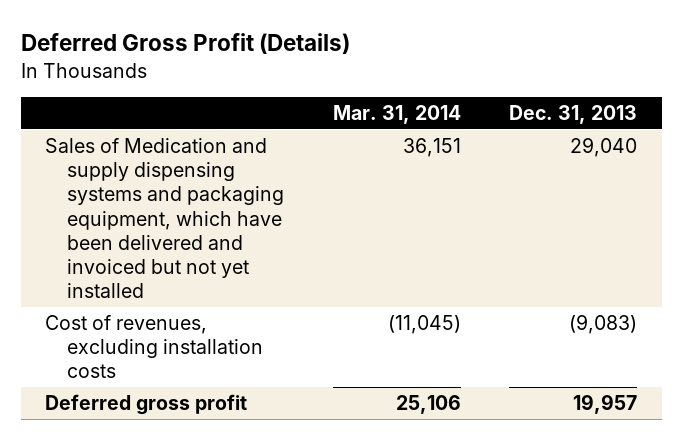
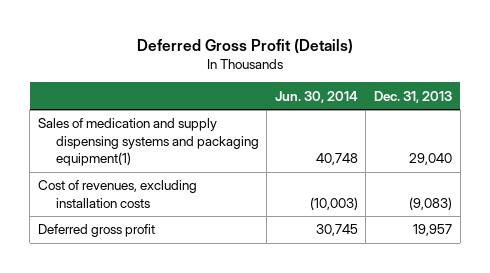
- | Mar. 31, 2014 | Dec. 31, 2013
+ | Jun. 30, 2014 | Dec. 31, 2013
- Sales of Medication and supply dispensing systems and packaging equipment, which have been delivered and invoiced but not yet installed | 36,151 | 29,040
+ Sales of medication and supply dispensing systems and packaging equipment(1) | 40,748 | 29,040

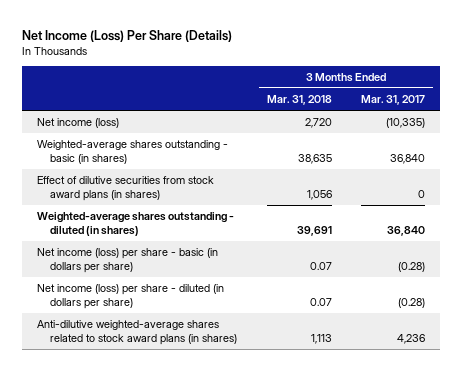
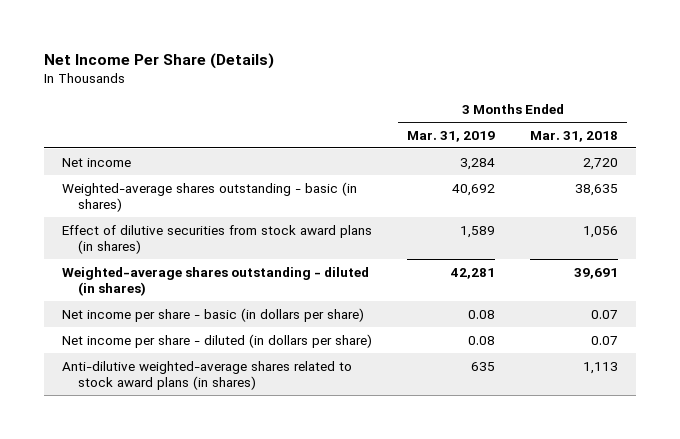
- Net Income (Loss) Per Share (Details)
+ Net Income Per Share (Details)
- | 3 Months Ended Mar. 31, 2018 | 3 Months Ended Mar. 31, 2017
+ | 3 Months Ended Mar. 31, 2019 | 3 Months Ended Mar. 31, 2018
- Net income (loss) | 2,720 | (10,335)
+ Net income | 3,284 | 2,720
- Net income (loss) per share - basic (in dollars per share) | 0.07 | (0.28)
- Net income (loss) per share - diluted (in dollars per share) | 0.07 | (0.28)
+ Net income per share - basic (in dollars per share) | 0.08 | 0.07
+ Net income per share - diluted (in dollars per share) | 0.08 | 0.07

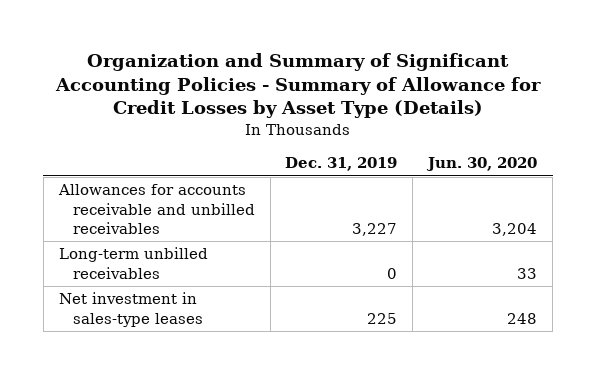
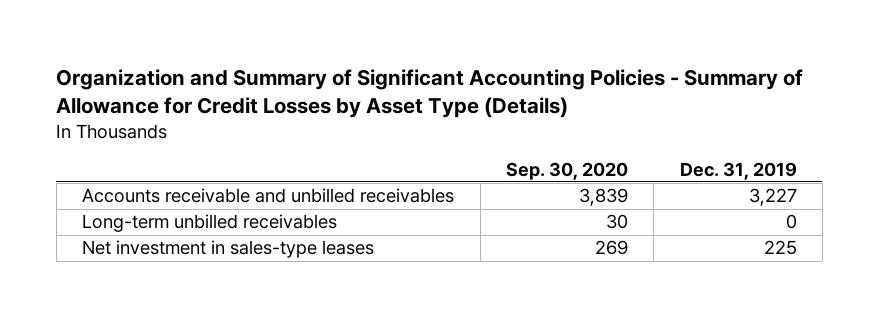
- | Dec. 31, 2019 | Jun. 30, 2020
+ | Sep. 30, 2020 | Dec. 31, 2019
- Allowances for accounts receivable and unbilled receivables | 3,227 | 3,204
+ Accounts receivable and unbilled receivables | 3,839 | 3,227

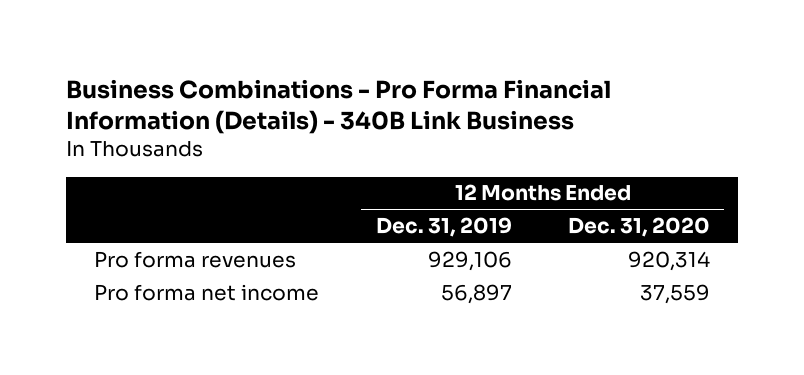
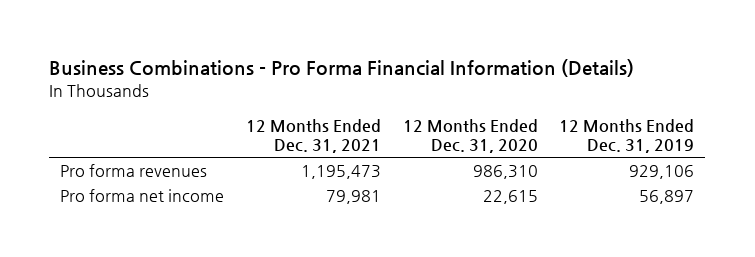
- Business Combinations - Pro Forma Financial Information (Details) - 340B Link Business
+ Business Combinations - Pro Forma Financial Information (Details)
- | 12 Months Ended Dec. 31, 2019 | 12 Months Ended Dec. 31, 2020
+ | 12 Months Ended Dec. 31, 2021 | 12 Months Ended Dec. 31, 2020 | 12 Months Ended Dec. 31, 2019
- Pro forma revenues | 929,106 | 920,314
- Pro forma net income | 56,897 | 37,559
+ Pro forma revenues | 1,195,473 | 986,310 | 929,106
+ Pro forma net income | 79,981 | 22,615 | 56,897

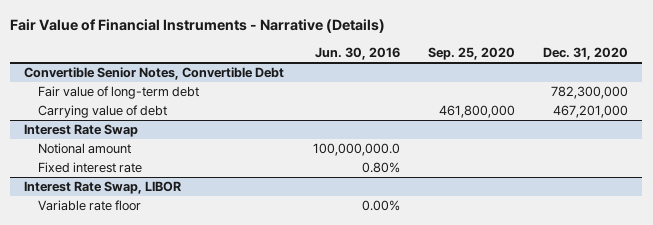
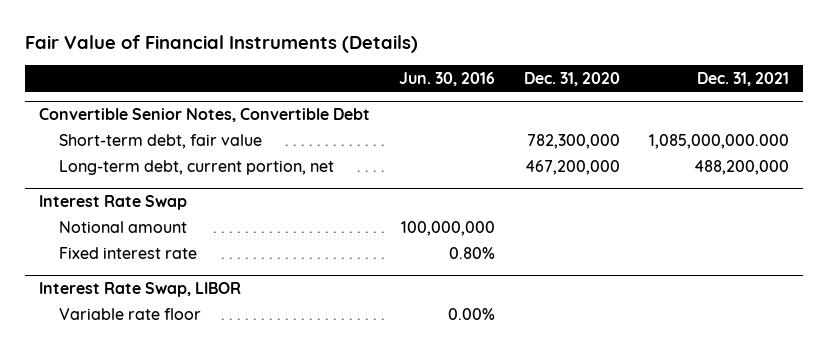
- Fair Value of Financial Instruments - Narrative (Details)
+ Fair Value of Financial Instruments (Details)
- | Jun. 30, 2016 | Sep. 25, 2020 | Dec. 31, 2020
+ | Jun. 30, 2016 | Dec. 31, 2020 | Dec. 31, 2021
@ Convertible Senior Notes, Convertible Debt
- Fair value of long-term debt | | | 782,300,000
- Carrying value of debt | | 461,800,000 | 467,201,000
+ Short-term debt, fair value | | 782,300,000 | 1,085,000,000.000
+ Long-term debt, current portion, net | | 467,200,000 | 488,200,000
@ Interest Rate Swap
- Notional amount | 100,000,000.0 | |
+ Notional amount | 100,000,000 | |

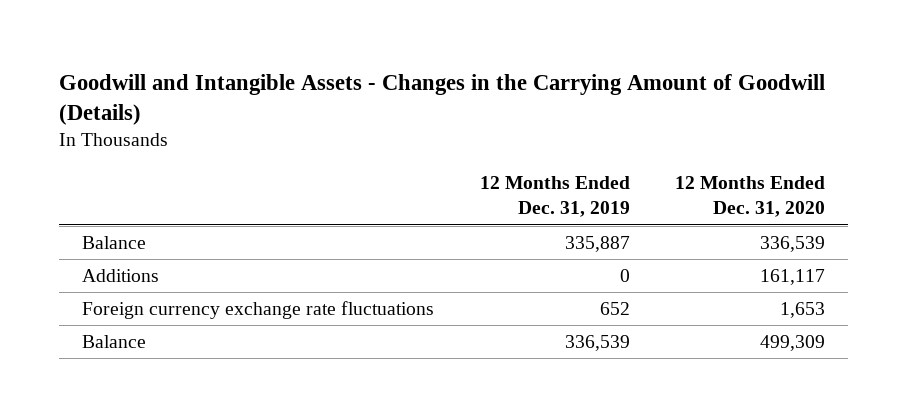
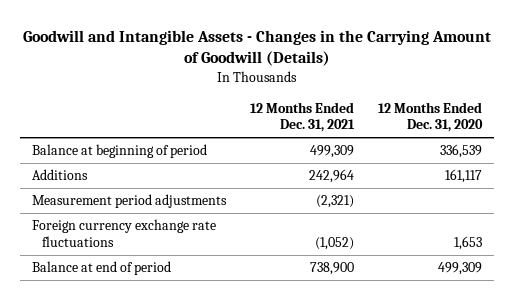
- | 12 Months Ended Dec. 31, 2019 | 12 Months Ended Dec. 31, 2020
+ | 12 Months Ended Dec. 31, 2021 | 12 Months Ended Dec. 31, 2020
- Balance | 335,887 | 336,539
+ Balance at beginning of period | 499,309 | 336,539
+ Measurement period adjustments | (2,321) |
- Balance | 336,539 | 499,309
+ Balance at end of period | 738,900 | 499,309

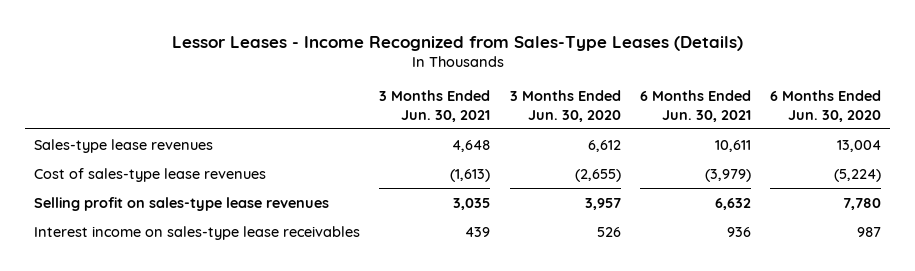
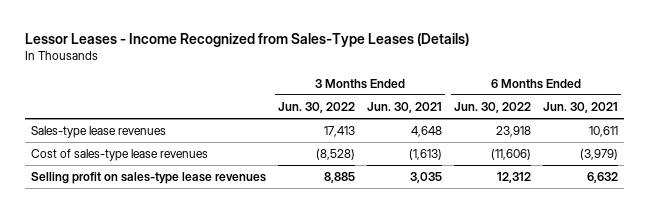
- | 3 Months Ended Jun. 30, 2021 | 3 Months Ended Jun. 30, 2020 | 6 Months Ended Jun. 30, 2021 | 6 Months Ended Jun. 30, 2020
+ | 3 Months Ended Jun. 30, 2022 | 3 Months Ended Jun. 30, 2021 | 6 Months Ended Jun. 30, 2022 | 6 Months Ended Jun. 30, 2021
- Interest income on sales-type lease receivables | 439 | 526 | 936 | 987

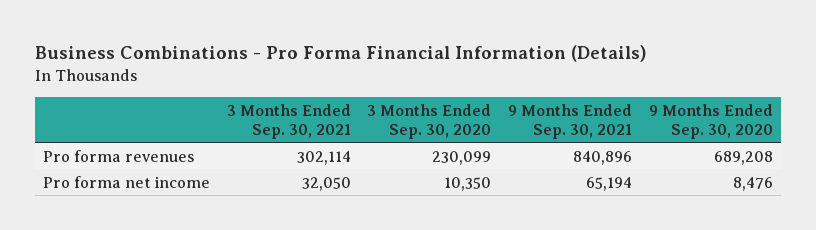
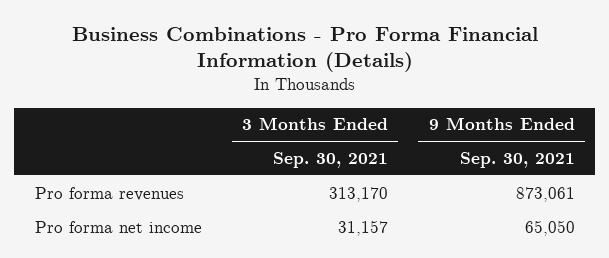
- | 3 Months Ended Sep. 30, 2021 | 3 Months Ended Sep. 30, 2020 | 9 Months Ended Sep. 30, 2021 | 9 Months Ended Sep. 30, 2020
+ | 3 Months Ended Sep. 30, 2021 | 9 Months Ended Sep. 30, 2021
- Pro forma revenues | 302,114 | 230,099 | 840,896 | 689,208
- Pro forma net income | 32,050 | 10,350 | 65,194 | 8,476
+ Pro forma revenues | 313,170 | 873,061
+ Pro forma net income | 31,157 | 65,050

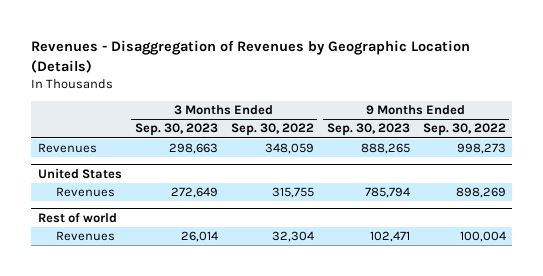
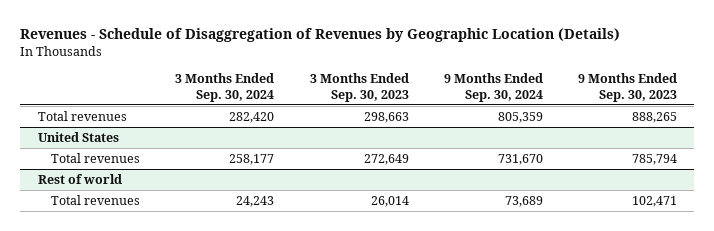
- Revenues - Disaggregation of Revenues by Geographic Location (Details)
+ Revenues - Schedule of Disaggregation of Revenues by Geographic Location (Details)
- | 3 Months Ended Sep. 30, 2023 | 3 Months Ended Sep. 30, 2022 | 9 Months Ended Sep. 30, 2023 | 9 Months Ended Sep. 30, 2022
+ | 3 Months Ended Sep. 30, 2024 | 3 Months Ended Sep. 30, 2023 | 9 Months Ended Sep. 30, 2024 | 9 Months Ended Sep. 30, 2023
- Revenues | 298,663 | 348,059 | 888,265 | 998,273
+ Total revenues | 282,420 | 298,663 | 805,359 | 888,265
@ United States
- Revenues | 272,649 | 315,755 | 785,794 | 898,269
+ Total revenues | 258,177 | 272,649 | 731,670 | 785,794
@ Rest of world
- Revenues | 26,014 | 32,304 | 102,471 | 100,004
+ Total revenues | 24,243 | 26,014 | 73,689 | 102,471

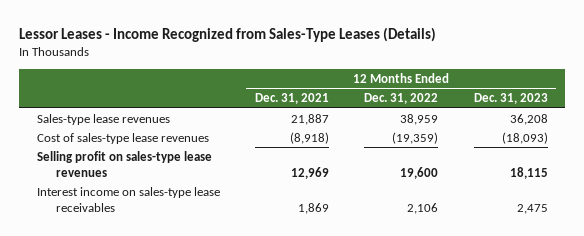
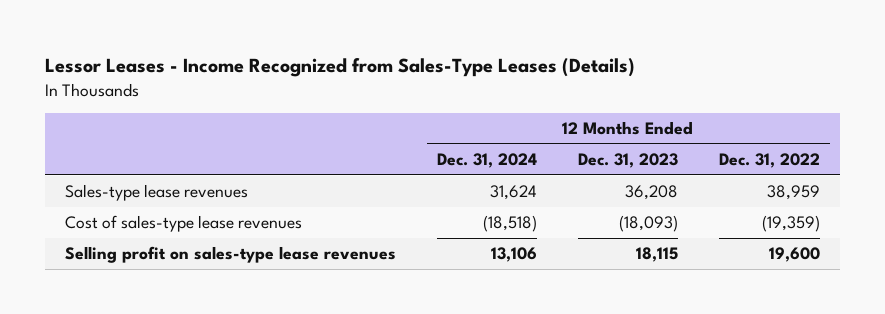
- | 12 Months Ended Dec. 31, 2021 | 12 Months Ended Dec. 31, 2022 | 12 Months Ended Dec. 31, 2023
+ | 12 Months Ended Dec. 31, 2024 | 12 Months Ended Dec. 31, 2023 | 12 Months Ended Dec. 31, 2022
- Interest income on sales-type lease receivables | 1,869 | 2,106 | 2,475

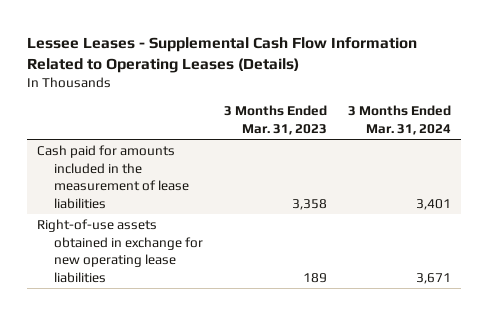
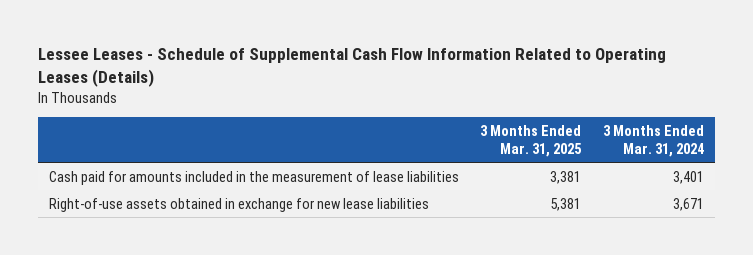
- Lessee Leases - Supplemental Cash Flow Information Related to Operating Leases (Details)
+ Lessee Leases - Schedule of Supplemental Cash Flow Information Related to Operating Leases (Details)
- | 3 Months Ended Mar. 31, 2023 | 3 Months Ended Mar. 31, 2024
+ | 3 Months Ended Mar. 31, 2025 | 3 Months Ended Mar. 31, 2024
- Right-of-use assets obtained in exchange for new operating lease liabilities | 189 | 3,671
+ Right-of-use assets obtained in exchange for new lease liabilities | 5,381 | 3,671

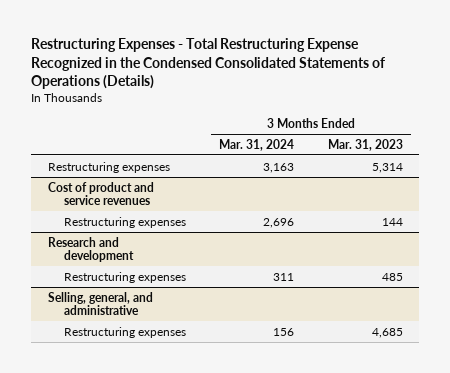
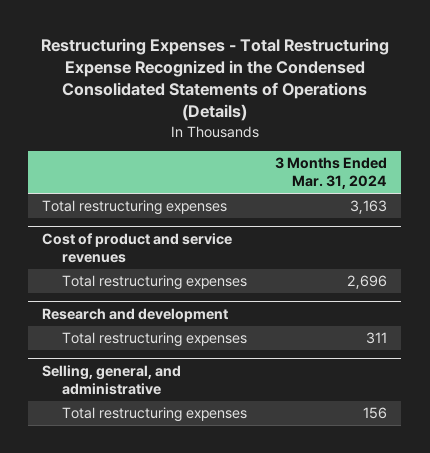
- | 3 Months Ended Mar. 31, 2024 | 3 Months Ended Mar. 31, 2023
+ | 3 Months Ended Mar. 31, 2024
- Restructuring expenses | 3,163 | 5,314
+ Total restructuring expenses | 3,163
@ Cost of product and service revenues
- Restructuring expenses | 2,696 | 144
+ Total restructuring expenses | 2,696
@ Research and development
- Restructuring expenses | 311 | 485
+ Total restructuring expenses | 311
@ Selling, general, and administrative
- Restructuring expenses | 156 | 4,685
+ Total restructuring expenses | 156

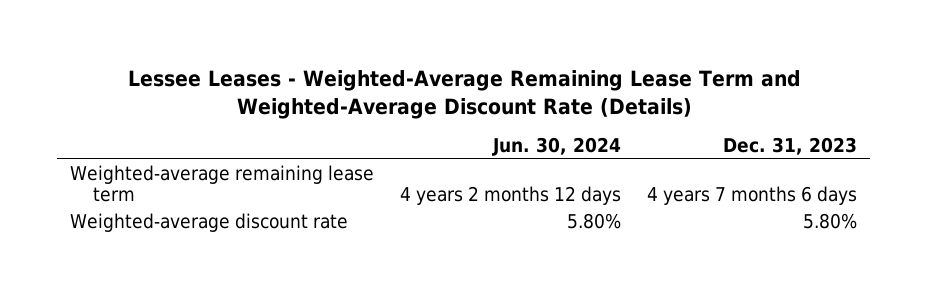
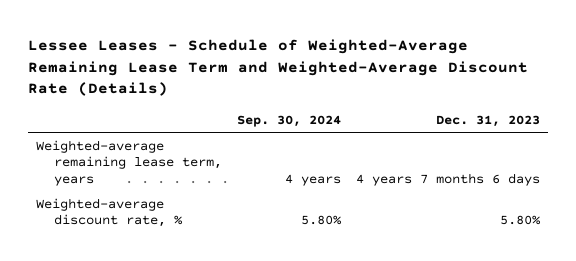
- Lessee Leases - Weighted-Average Remaining Lease Term and Weighted-Average Discount Rate (Details)
+ Lessee Leases - Schedule of Weighted-Average Remaining Lease Term and Weighted-Average Discount Rate (Details)
- | Jun. 30, 2024 | Dec. 31, 2023
+ | Sep. 30, 2024 | Dec. 31, 2023
- Weighted-average remaining lease term | 4 years 2 months 12 days | 4 years 7 months 6 days
- Weighted-average discount rate | 5.80% | 5.80%
+ Weighted-average remaining lease term, years | 4 years | 4 years 7 months 6 days
+ Weighted-average discount rate, % | 5.80% | 5.80%

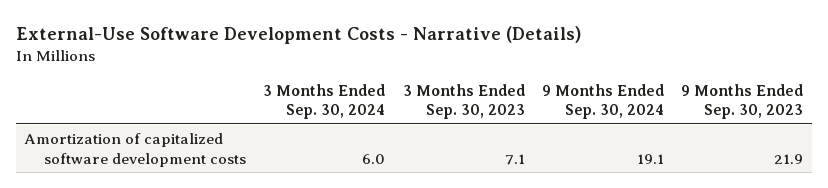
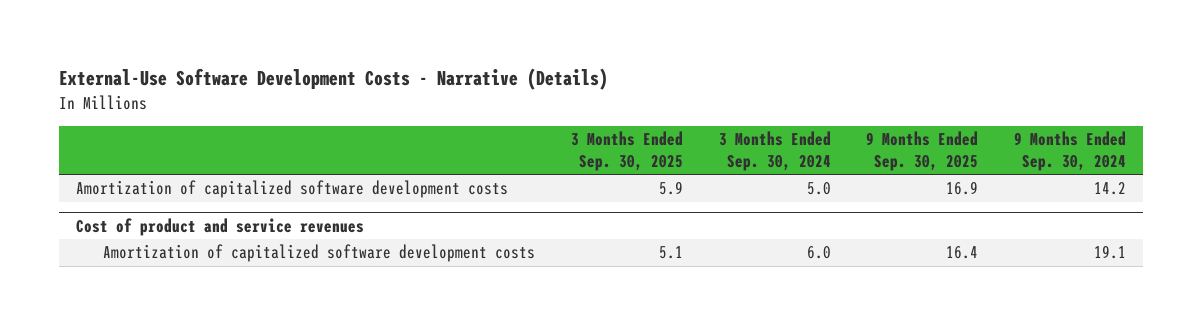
- | 3 Months Ended Sep. 30, 2024 | 3 Months Ended Sep. 30, 2023 | 9 Months Ended Sep. 30, 2024 | 9 Months Ended Sep. 30, 2023
+ | 3 Months Ended Sep. 30, 2025 | 3 Months Ended Sep. 30, 2024 | 9 Months Ended Sep. 30, 2025 | 9 Months Ended Sep. 30, 2024
+ Amortization of capitalized software development costs | 5.9 | 5.0 | 16.9 | 14.2
+ Cost of product and service revenues

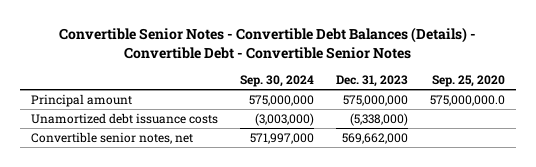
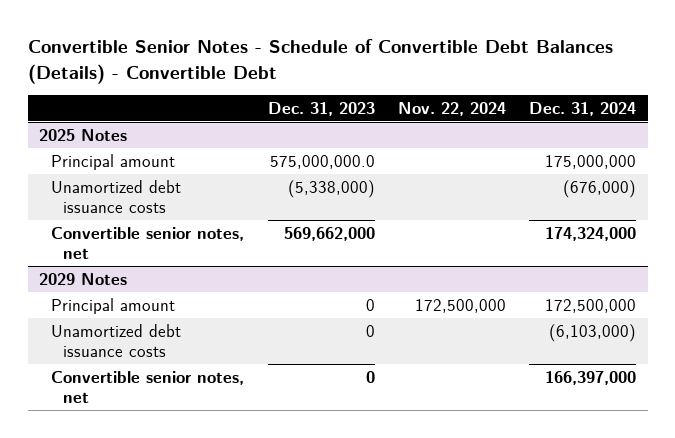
- Convertible Senior Notes - Convertible Debt Balances (Details) - Convertible Debt - Convertible Senior Notes
+ Convertible Senior Notes - Schedule of Convertible Debt Balances (Details) - Convertible Debt
- | Sep. 30, 2024 | Dec. 31, 2023 | Sep. 25, 2020
+ | Dec. 31, 2023 | Nov. 22, 2024 | Dec. 31, 2024
- Principal amount | 575,000,000 | 575,000,000 | 575,000,000.0
+ 2025 Notes
+ Principal amount | 575,000,000.0 | | 175,000,000
+ 2029 Notes
+ Principal amount | 0 | 172,500,000 | 172,500,000
+ Unamortized debt issuance costs | 0 | | (6,103,000)
+ Convertible senior notes, net | 0 | | 166,397,000

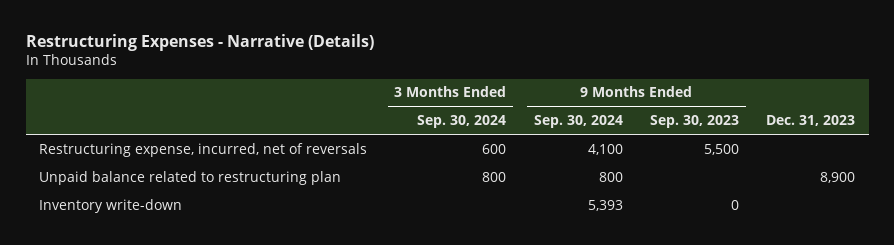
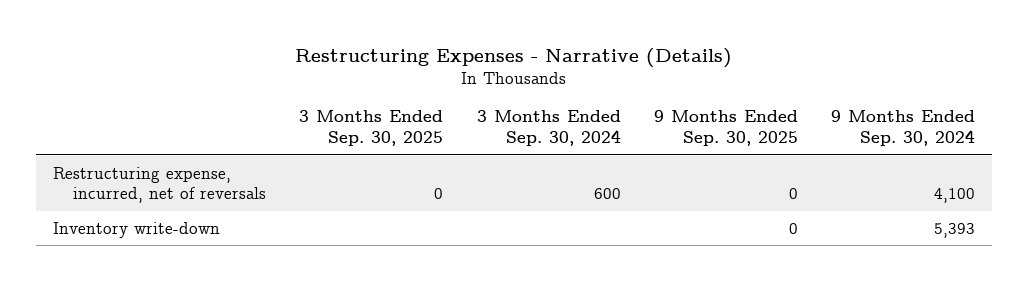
- | 3 Months Ended Sep. 30, 2024 | 9 Months Ended Sep. 30, 2024 | 9 Months Ended Sep. 30, 2023 | Dec. 31, 2023
+ | 3 Months Ended Sep. 30, 2025 | 3 Months Ended Sep. 30, 2024 | 9 Months Ended Sep. 30, 2025 | 9 Months Ended Sep. 30, 2024
- Unpaid balance related to restructuring plan | 800 | 800 | | 8,900

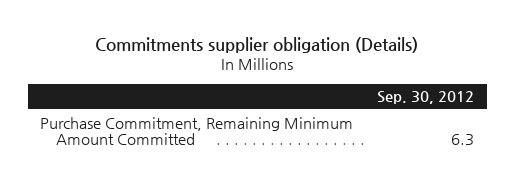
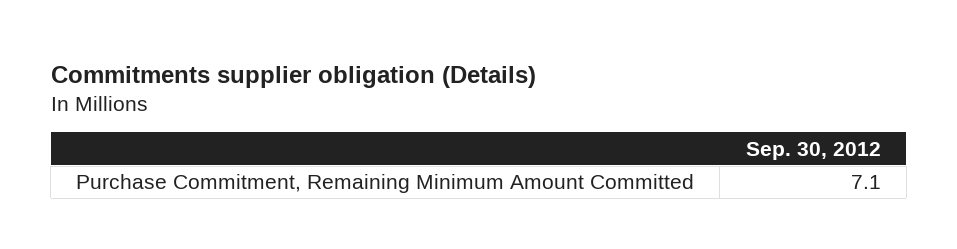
- Purchase Commitment, Remaining Minimum Amount Committed | 6.3
+ Purchase Commitment, Remaining Minimum Amount Committed | 7.1

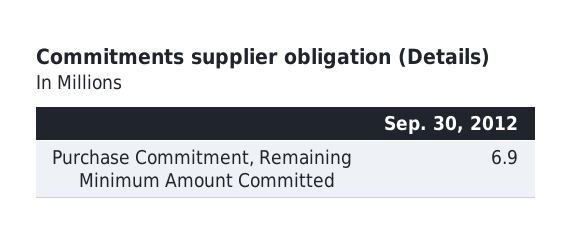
- Purchase Commitment, Remaining Minimum Amount Committed | 7.1
+ Purchase Commitment, Remaining Minimum Amount Committed | 6.9

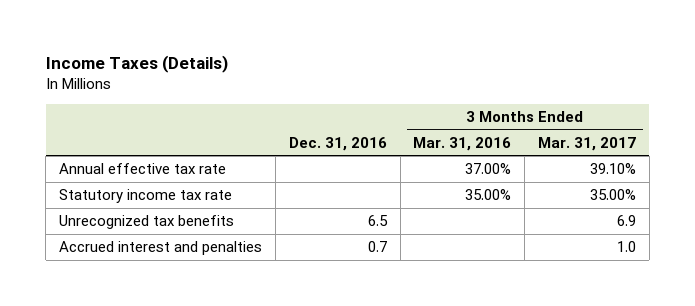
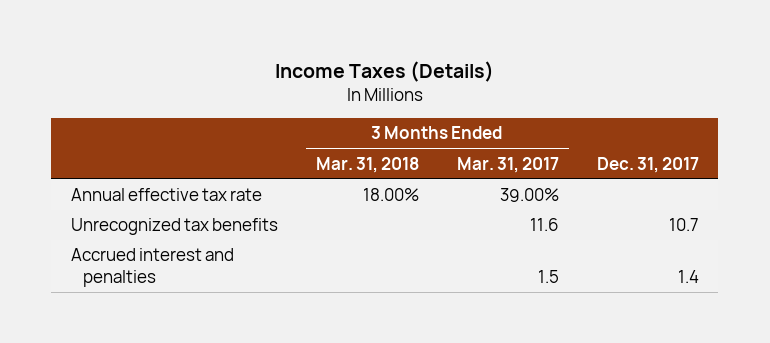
- | Dec. 31, 2016 | 3 Months Ended Mar. 31, 2016 | 3 Months Ended Mar. 31, 2017
+ | 3 Months Ended Mar. 31, 2018 | 3 Months Ended Mar. 31, 2017 | Dec. 31, 2017
- Annual effective tax rate | | 37.00% | 39.10%
- Statutory income tax rate | | 35.00% | 35.00%
- Unrecognized tax benefits | 6.5 | | 6.9
- Accrued interest and penalties | 0.7 | | 1.0
+ Annual effective tax rate | 18.00% | 39.00% |
+ Unrecognized tax benefits | | 11.6 | 10.7
+ Accrued interest and penalties | | 1.5 | 1.4

